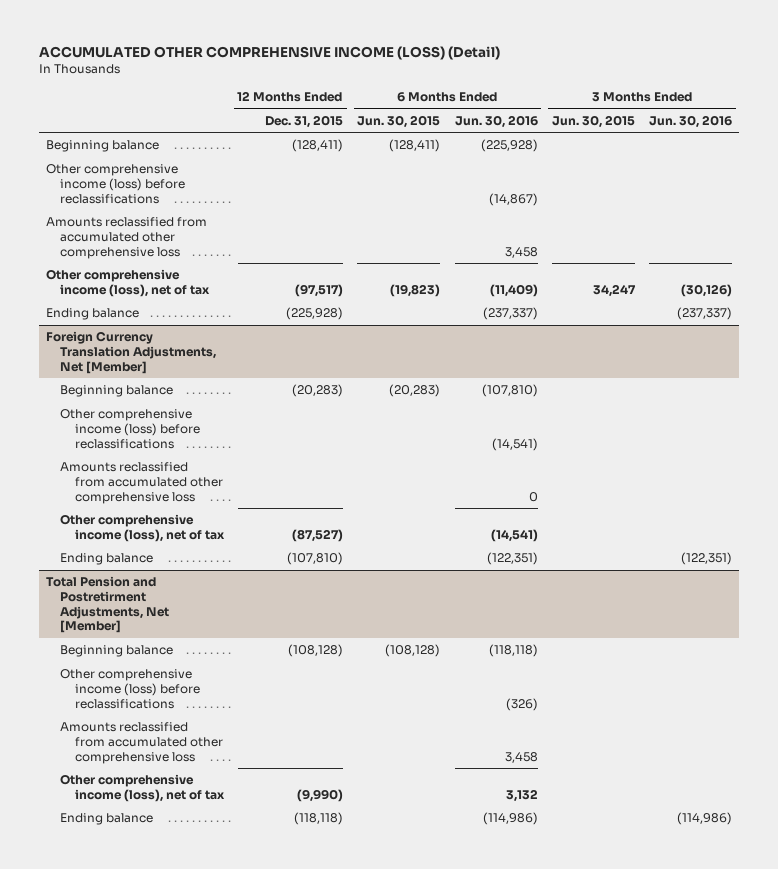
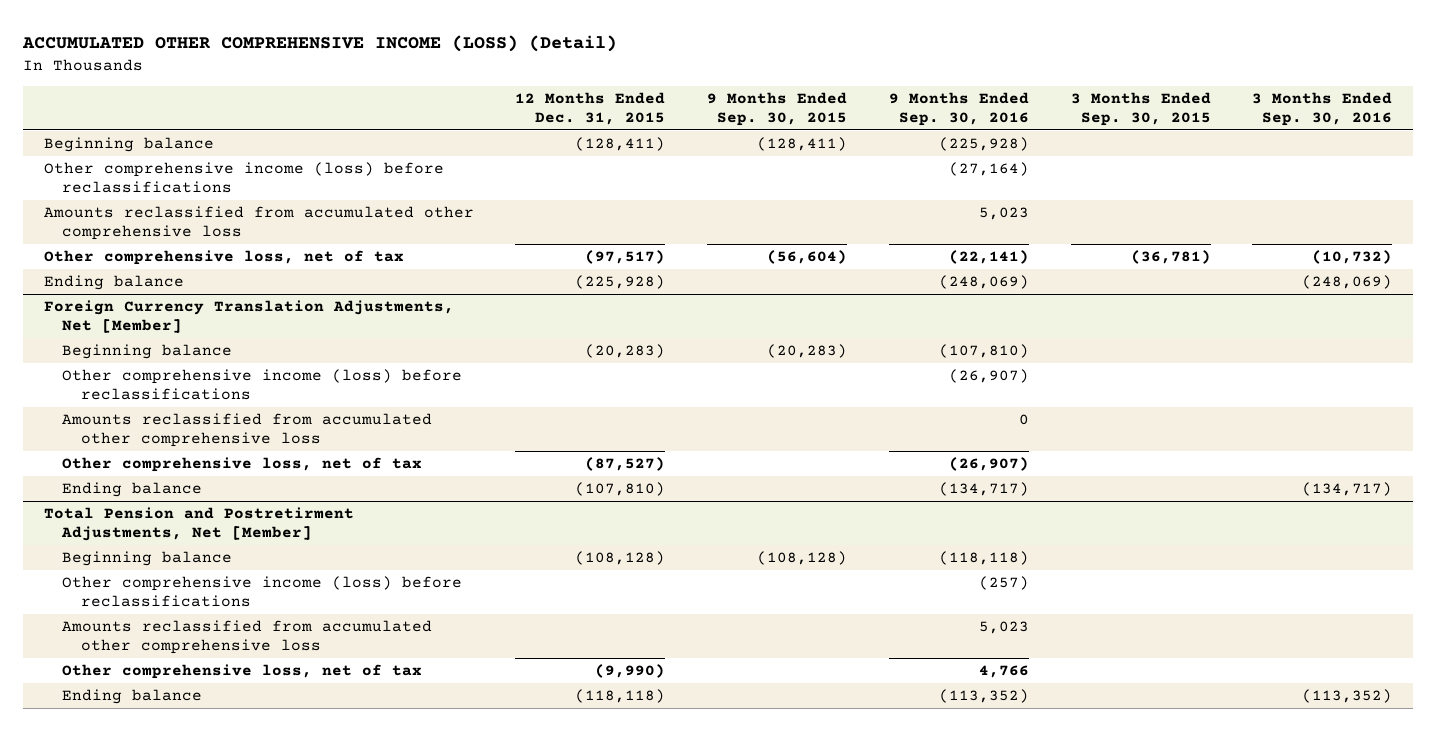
- | 12 Months Ended Dec. 31, 2015 | 6 Months Ended Jun. 30, 2015 | 6 Months Ended Jun. 30, 2016 | 3 Months Ended Jun. 30, 2015 | 3 Months Ended Jun. 30, 2016
+ | 12 Months Ended Dec. 31, 2015 | 9 Months Ended Sep. 30, 2015 | 9 Months Ended Sep. 30, 2016 | 3 Months Ended Sep. 30, 2015 | 3 Months Ended Sep. 30, 2016
- Other comprehensive income (loss), net of tax | (97,517) | (19,823) | (11,409) | 34,247 | (30,126)
+ Other comprehensive loss, net of tax | (97,517) | (56,604) | (22,141) | (36,781) | (10,732)
@ Foreign Currency Translation Adjustments, Net [Member]
- Other comprehensive income (loss), net of tax | (87,527) | | (14,541) | |
+ Other comprehensive loss, net of tax | (87,527) | | (26,907) | |
@ Total Pension and Postretirment Adjustments, Net [Member]
- Other comprehensive income (loss), net of tax | (9,990) | | 3,132 | |
+ Other comprehensive loss, net of tax | (9,990) | | 4,766 | |

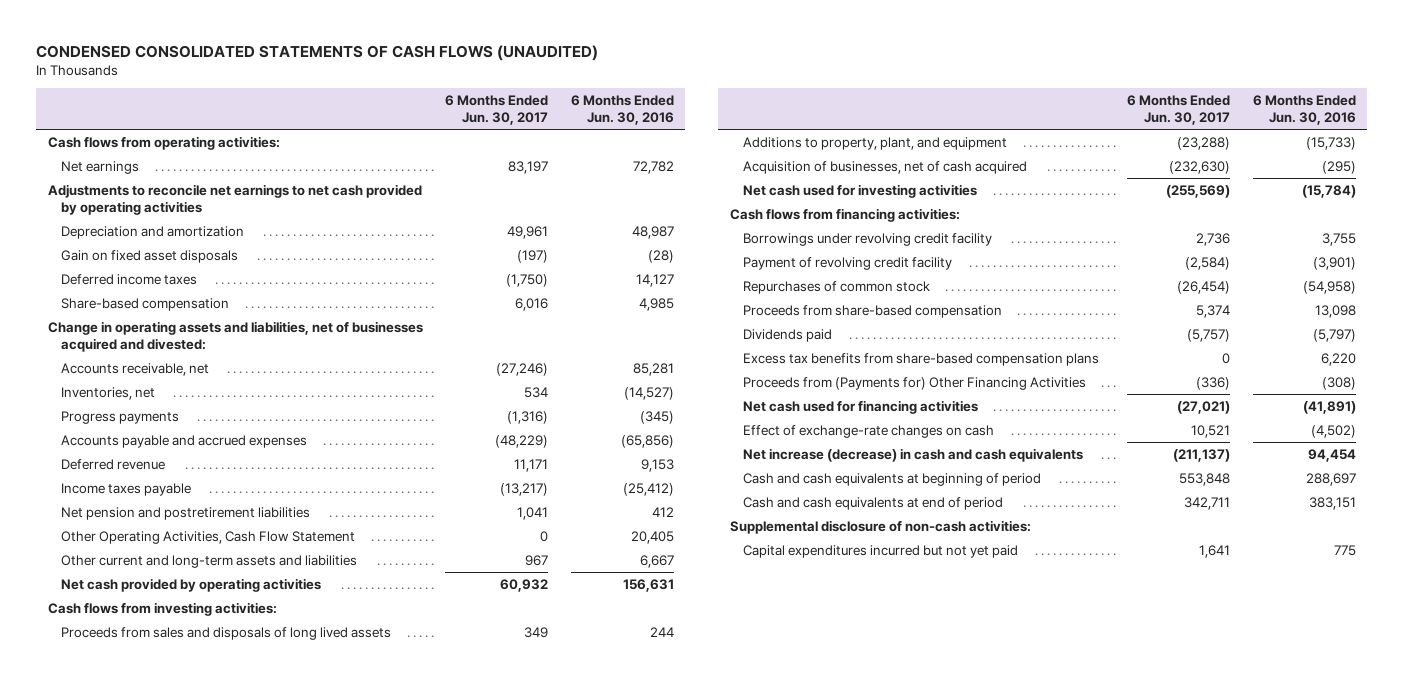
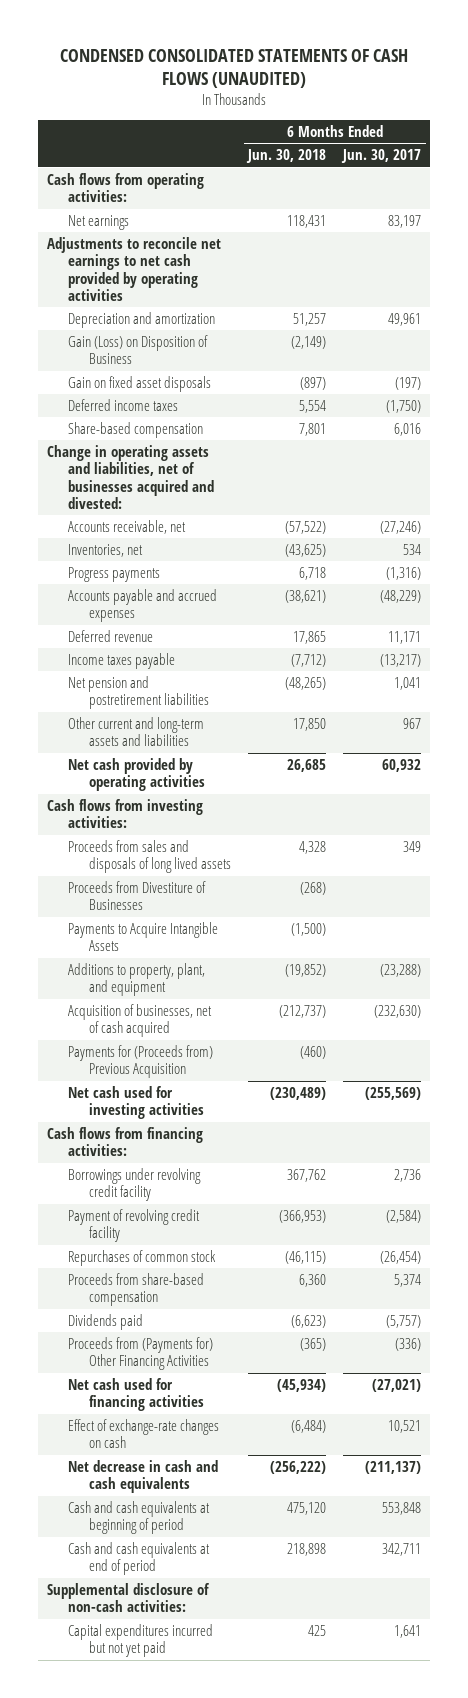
- | 6 Months Ended Jun. 30, 2017 | 6 Months Ended Jun. 30, 2016
+ | 6 Months Ended Jun. 30, 2018 | 6 Months Ended Jun. 30, 2017
+ Gain (Loss) on Disposition of Business | (2,149) |
- Other Operating Activities, Cash Flow Statement | 0 | 20,405
+ Proceeds from Divestiture of Businesses | (268) |
+ Payments to Acquire Intangible Assets | (1,500) |
+ Payments for (Proceeds from) Previous Acquisition | (460) |
- Excess tax benefits from share-based compensation plans | 0 | 6,220
- Net increase (decrease) in cash and cash equivalents | (211,137) | 94,454
+ Net decrease in cash and cash equivalents | (256,222) | (211,137)

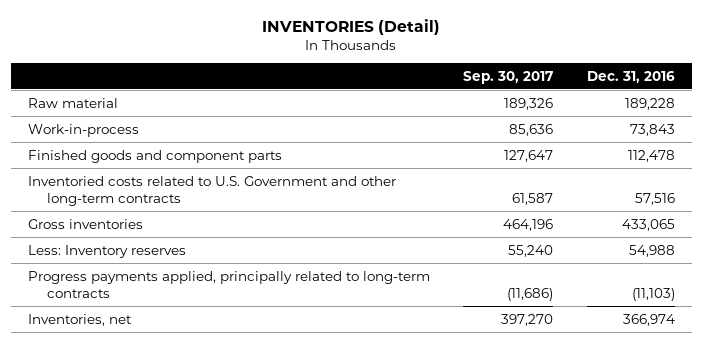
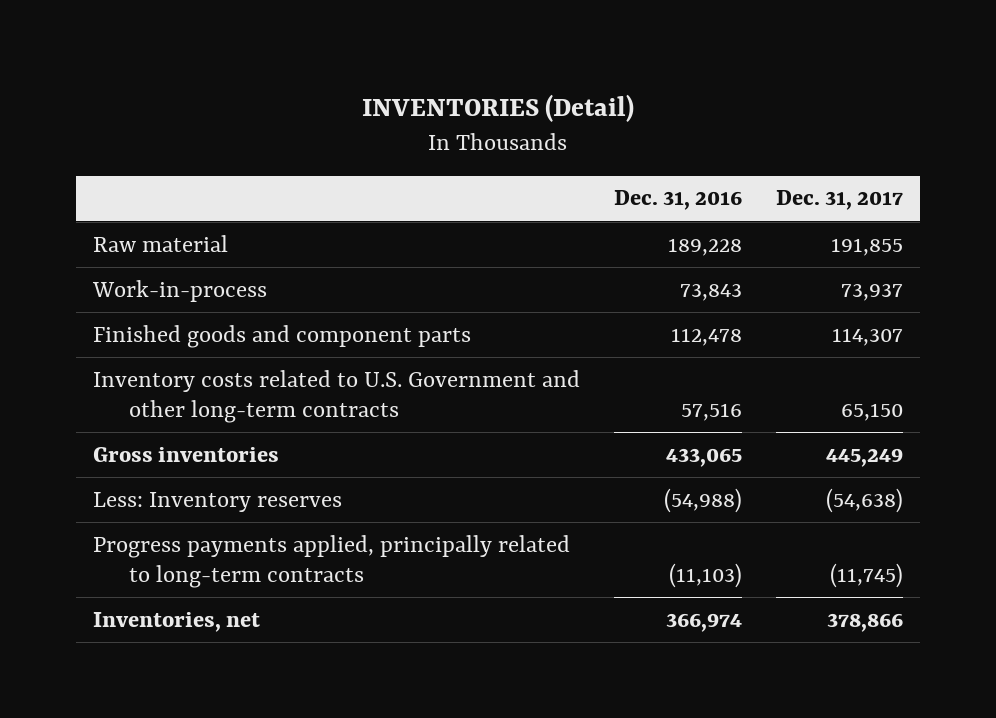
- | Sep. 30, 2017 | Dec. 31, 2016
+ | Dec. 31, 2016 | Dec. 31, 2017
- Inventoried costs related to U.S. Government and other long-term contracts | 61,587 | 57,516
+ Inventory costs related to U.S. Government and other long-term contracts | 57,516 | 65,150
- Less: Inventory reserves | 55,240 | 54,988
+ Less: Inventory reserves | (54,988) | (54,638)

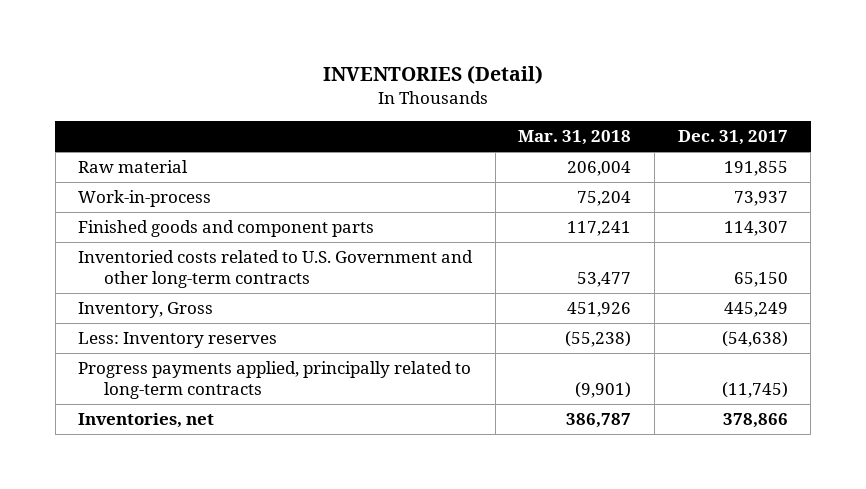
- | Dec. 31, 2016 | Dec. 31, 2017
+ | Mar. 31, 2018 | Dec. 31, 2017
- Inventory costs related to U.S. Government and other long-term contracts | 57,516 | 65,150
- Gross inventories | 433,065 | 445,249
+ Inventoried costs related to U.S. Government and other long-term contracts | 53,477 | 65,150
+ Inventory, Gross | 451,926 | 445,249

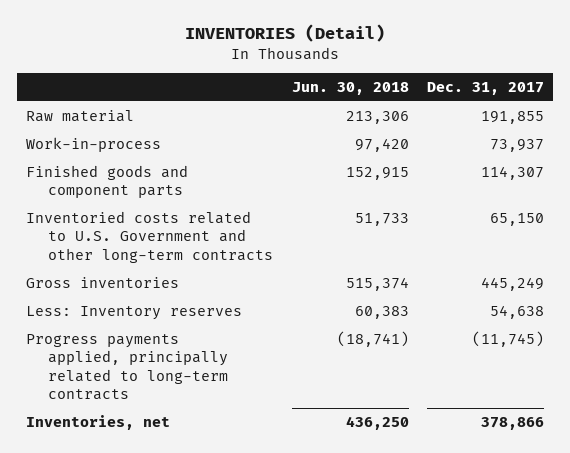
- | Mar. 31, 2018 | Dec. 31, 2017
+ | Jun. 30, 2018 | Dec. 31, 2017
- Inventory, Gross | 451,926 | 445,249
- Less: Inventory reserves | (55,238) | (54,638)
+ Gross inventories | 515,374 | 445,249
+ Less: Inventory reserves | 60,383 | 54,638

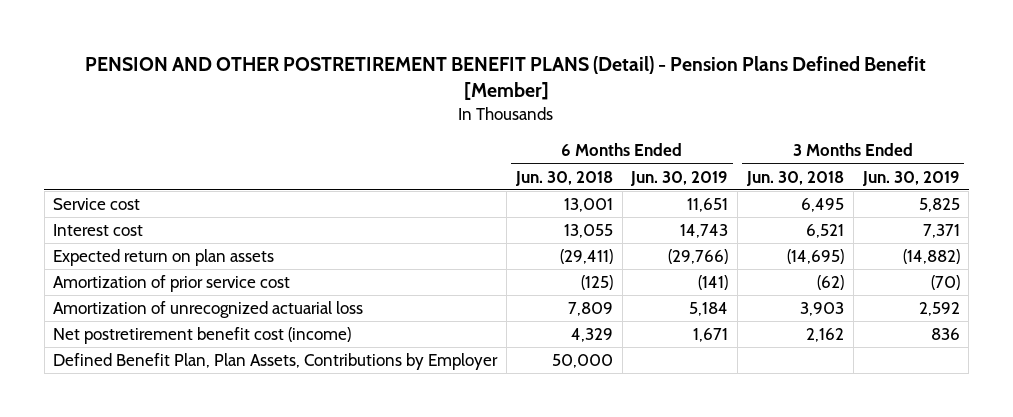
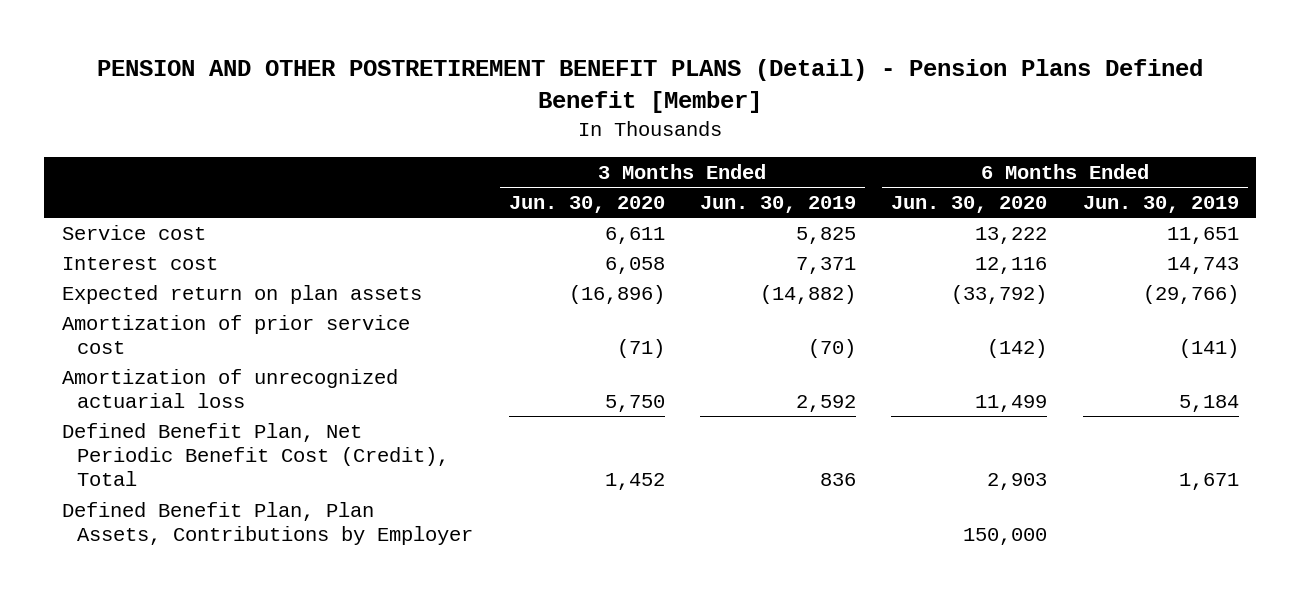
- | 6 Months Ended Jun. 30, 2018 | 6 Months Ended Jun. 30, 2019 | 3 Months Ended Jun. 30, 2018 | 3 Months Ended Jun. 30, 2019
+ | 3 Months Ended Jun. 30, 2020 | 3 Months Ended Jun. 30, 2019 | 6 Months Ended Jun. 30, 2020 | 6 Months Ended Jun. 30, 2019
- Net postretirement benefit cost (income) | 4,329 | 1,671 | 2,162 | 836
+ Defined Benefit Plan, Net Periodic Benefit Cost (Credit), Total | 1,452 | 836 | 2,903 | 1,671

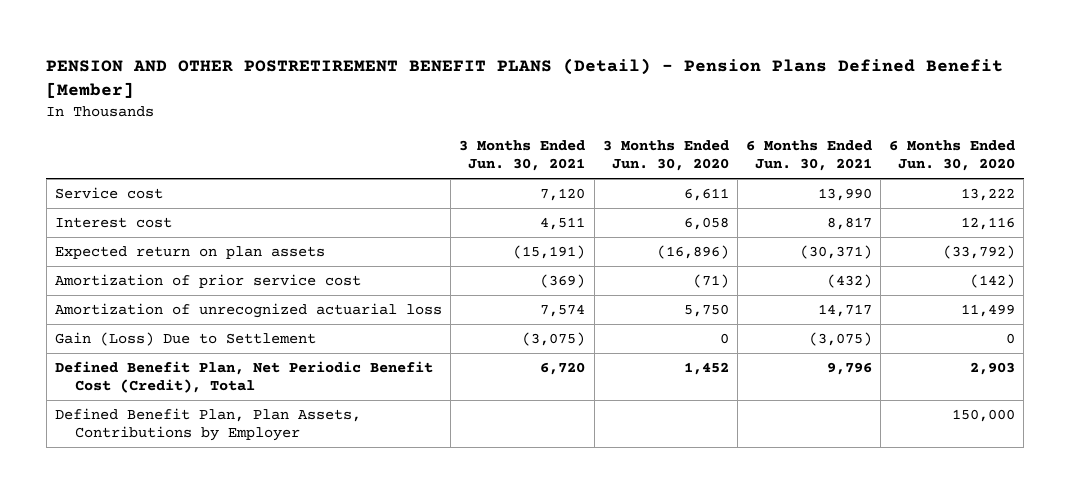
- | 3 Months Ended Jun. 30, 2020 | 3 Months Ended Jun. 30, 2019 | 6 Months Ended Jun. 30, 2020 | 6 Months Ended Jun. 30, 2019
+ | 3 Months Ended Jun. 30, 2021 | 3 Months Ended Jun. 30, 2020 | 6 Months Ended Jun. 30, 2021 | 6 Months Ended Jun. 30, 2020
+ Gain (Loss) Due to Settlement | (3,075) | 0 | (3,075) | 0

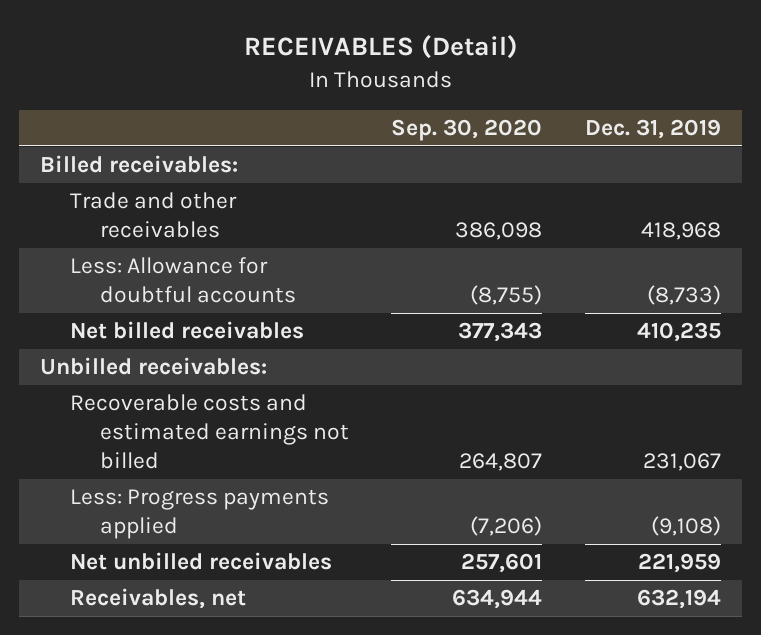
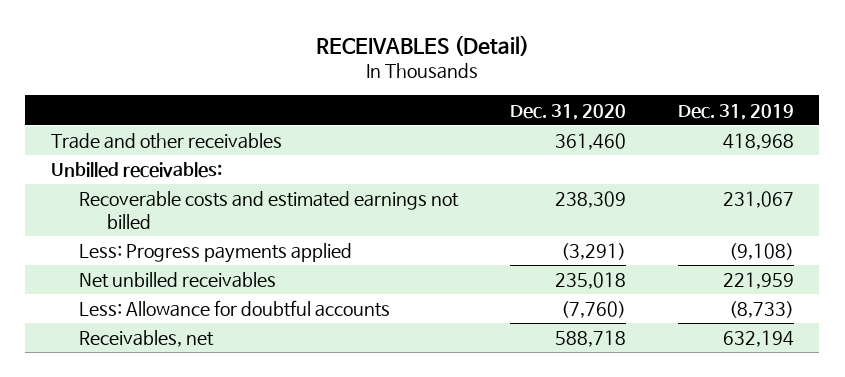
- | Sep. 30, 2020 | Dec. 31, 2019
+ | Dec. 31, 2020 | Dec. 31, 2019
- Billed receivables:
- Net billed receivables | 377,343 | 410,235
moved down: Less: Allowance for doubtful accounts | (7,760) | (8,733)

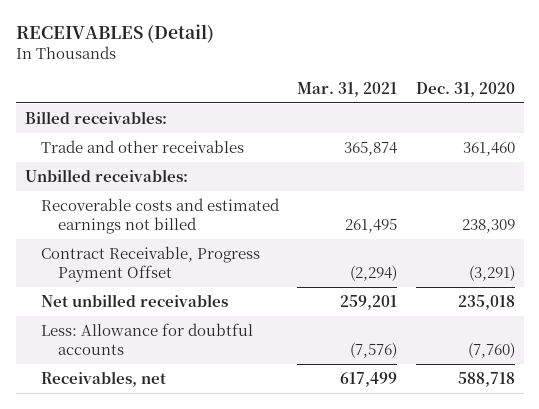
- | Dec. 31, 2020 | Dec. 31, 2019
+ | Mar. 31, 2021 | Dec. 31, 2020
+ Billed receivables:
- Less: Progress payments applied | (3,291) | (9,108)
+ Contract Receivable, Progress Payment Offset | (2,294) | (3,291)

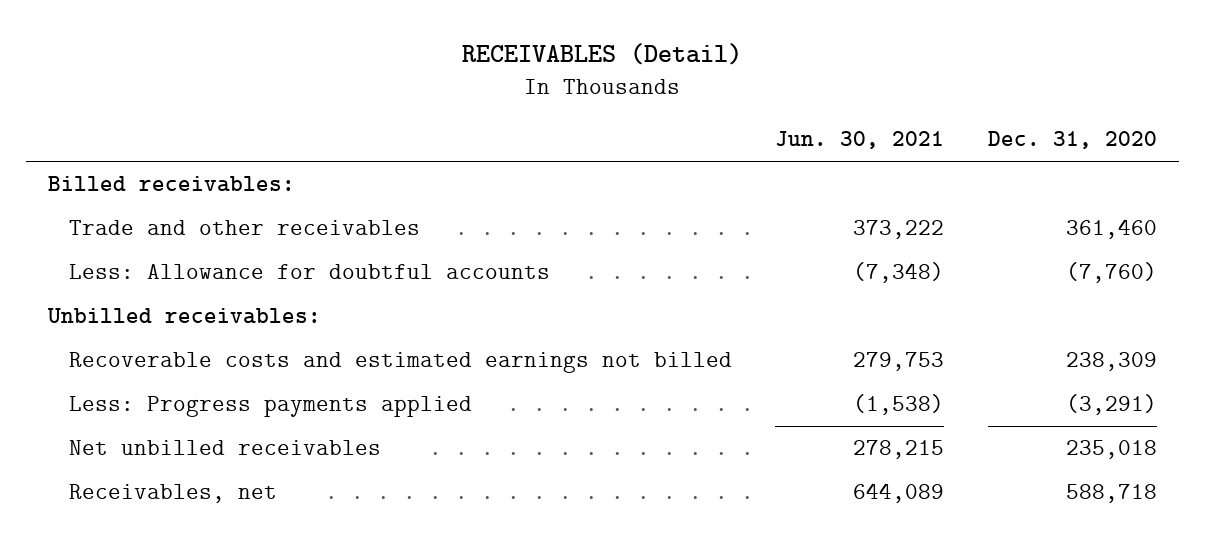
- | Mar. 31, 2021 | Dec. 31, 2020
+ | Jun. 30, 2021 | Dec. 31, 2020
moved up: Less: Allowance for doubtful accounts | (7,348) | (7,760)
- Contract Receivable, Progress Payment Offset | (2,294) | (3,291)
+ Less: Progress payments applied | (1,538) | (3,291)

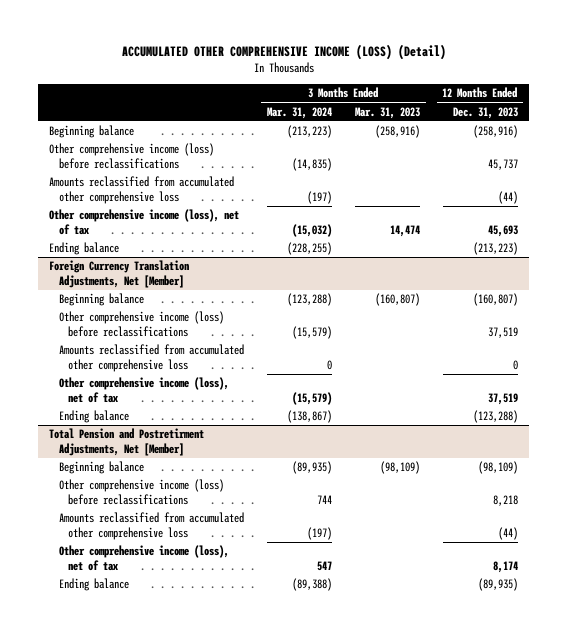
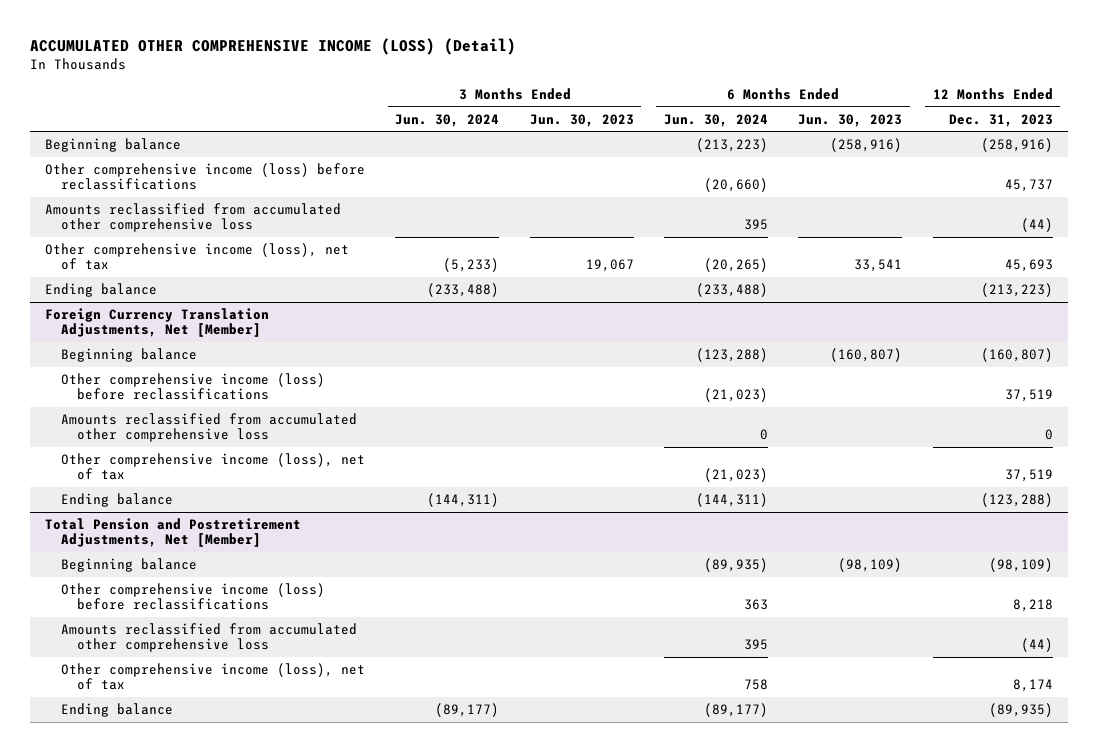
- | 3 Months Ended Mar. 31, 2024 | 3 Months Ended Mar. 31, 2023 | 12 Months Ended Dec. 31, 2023
+ | 3 Months Ended Jun. 30, 2024 | 3 Months Ended Jun. 30, 2023 | 6 Months Ended Jun. 30, 2024 | 6 Months Ended Jun. 30, 2023 | 12 Months Ended Dec. 31, 2023
- Total Pension and Postretirment Adjustments, Net [Member]
+ Total Pension and Postretirement Adjustments, Net [Member]

